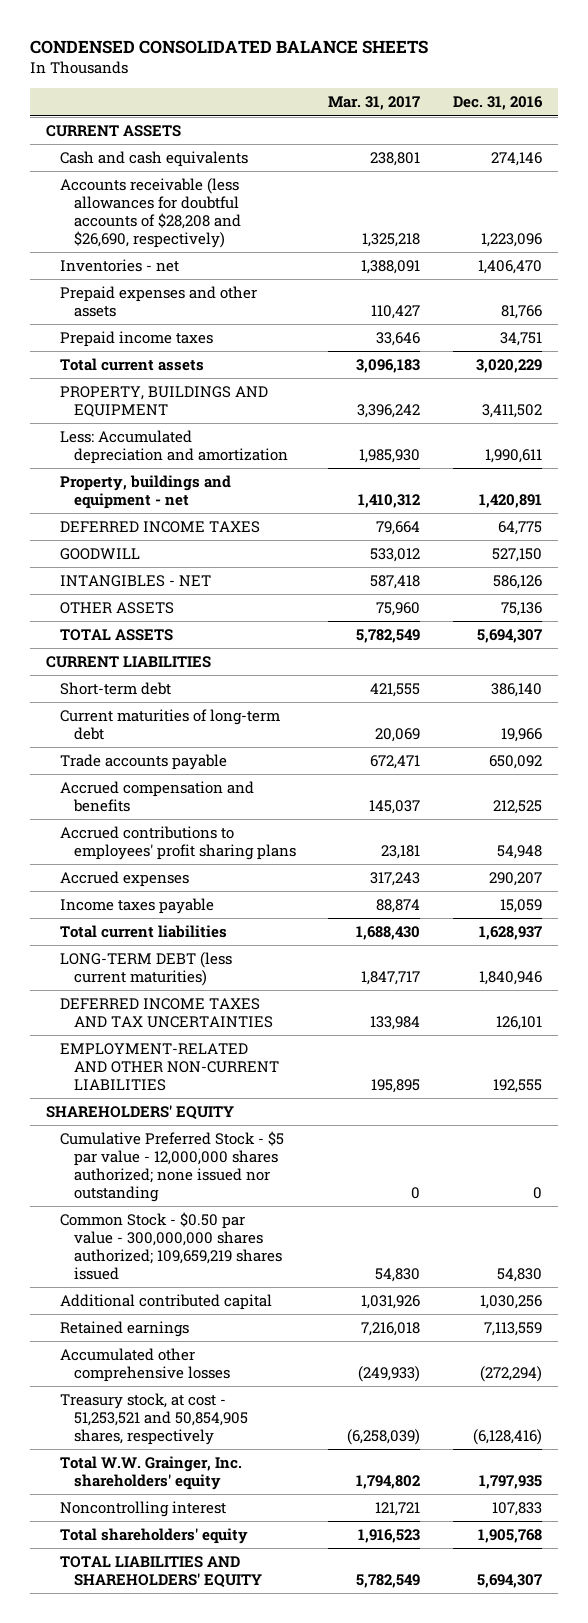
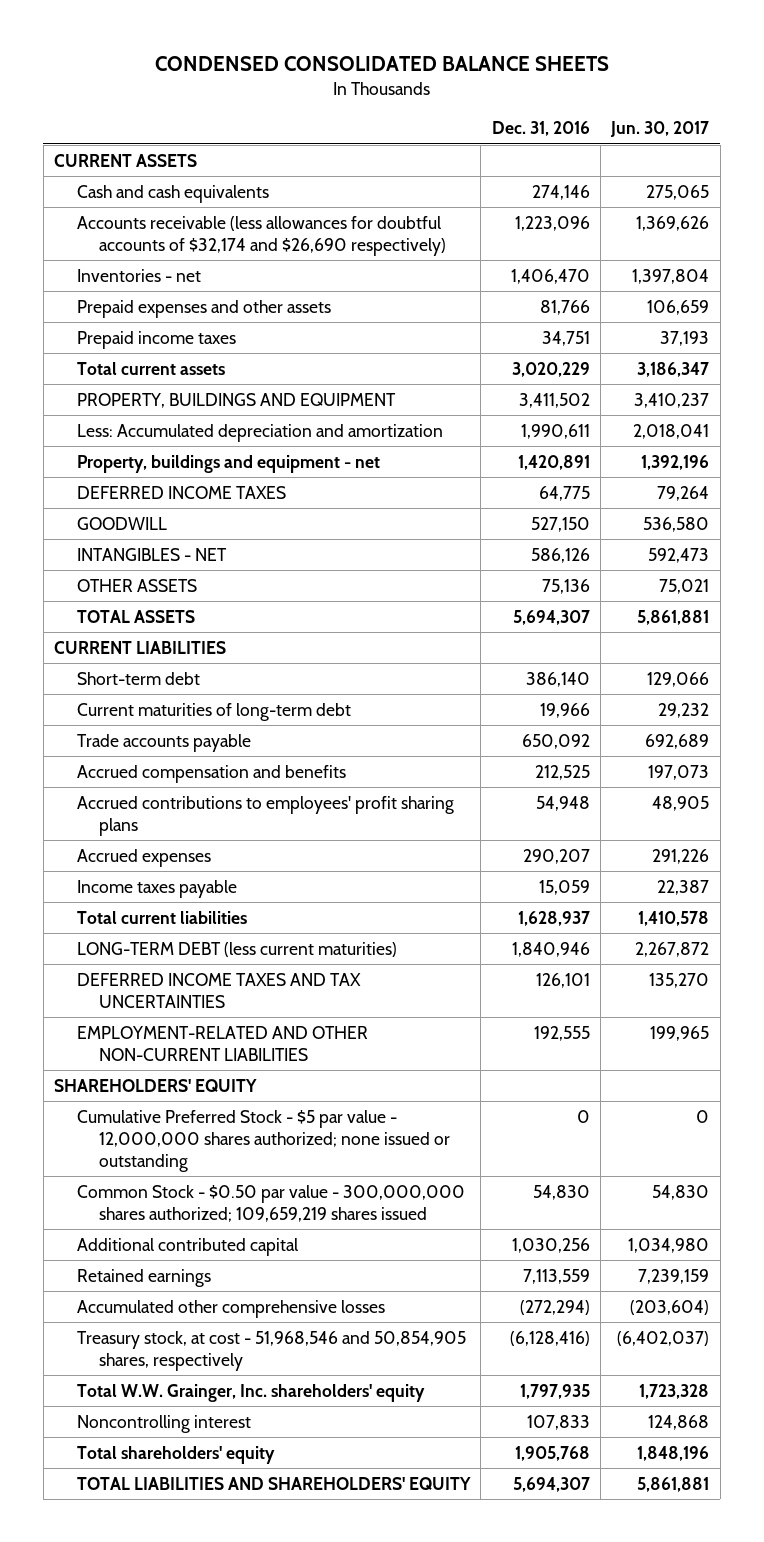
- | Mar. 31, 2017 | Dec. 31, 2016
+ | Dec. 31, 2016 | Jun. 30, 2017
- Accounts receivable (less allowances for doubtful accounts of $28,208 and $26,690, respectively) | 1,325,218 | 1,223,096
+ Accounts receivable (less allowances for doubtful accounts of $32,174 and $26,690 respectively) | 1,223,096 | 1,369,626
- Cumulative Preferred Stock - $5 par value - 12,000,000 shares authorized; none issued nor outstanding | 0 | 0
+ Cumulative Preferred Stock - $5 par value - 12,000,000 shares authorized; none issued or outstanding | 0 | 0
- Treasury stock, at cost - 51,253,521 and 50,854,905 shares, respectively | (6,258,039) | (6,128,416)
+ Treasury stock, at cost - 51,968,546 and 50,854,905 shares, respectively | (6,128,416) | (6,402,037)

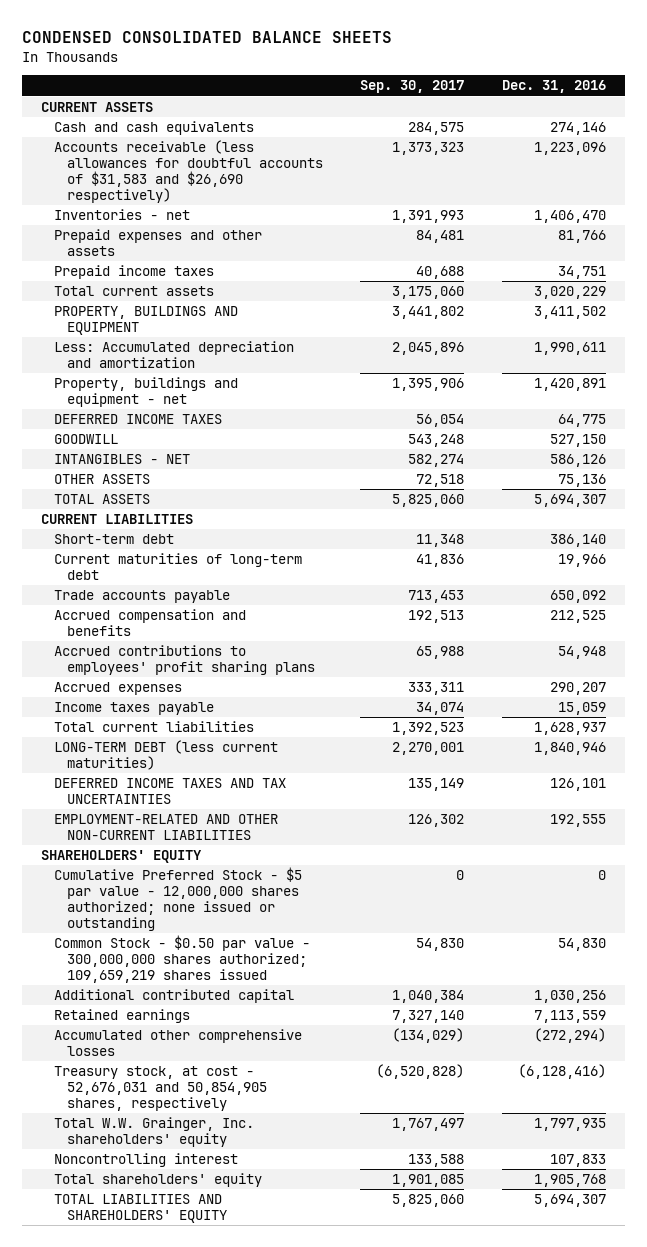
- | Dec. 31, 2016 | Jun. 30, 2017
+ | Sep. 30, 2017 | Dec. 31, 2016
- Accounts receivable (less allowances for doubtful accounts of $32,174 and $26,690 respectively) | 1,223,096 | 1,369,626
+ Accounts receivable (less allowances for doubtful accounts of $31,583 and $26,690 respectively) | 1,373,323 | 1,223,096
- Treasury stock, at cost - 51,968,546 and 50,854,905 shares, respectively | (6,128,416) | (6,402,037)
+ Treasury stock, at cost - 52,676,031 and 50,854,905 shares, respectively | (6,520,828) | (6,128,416)

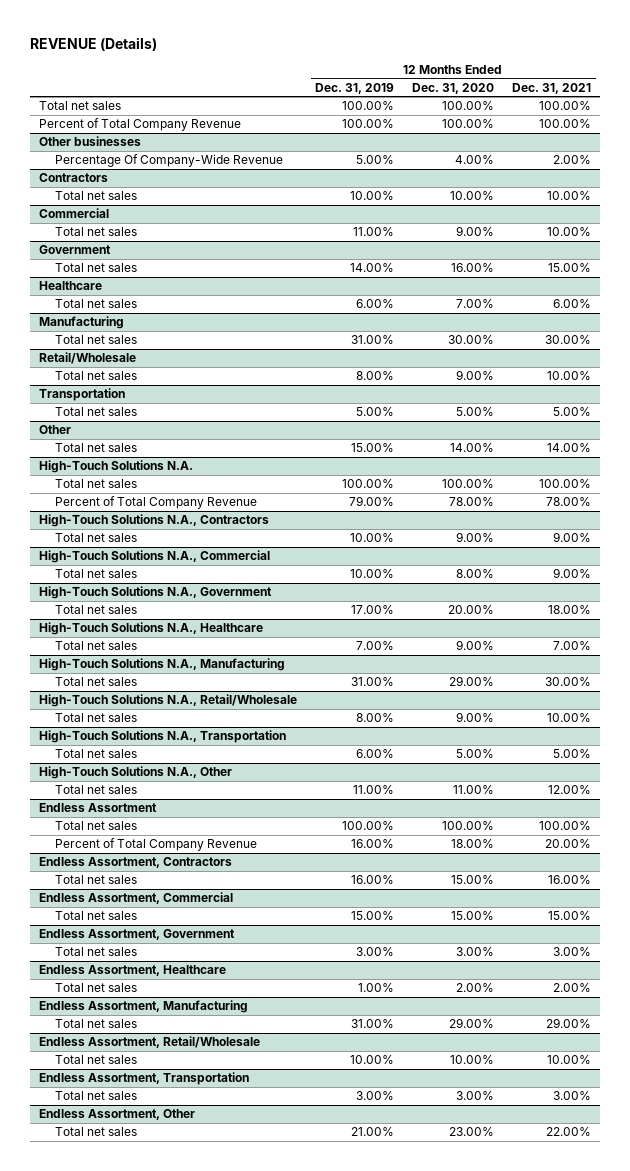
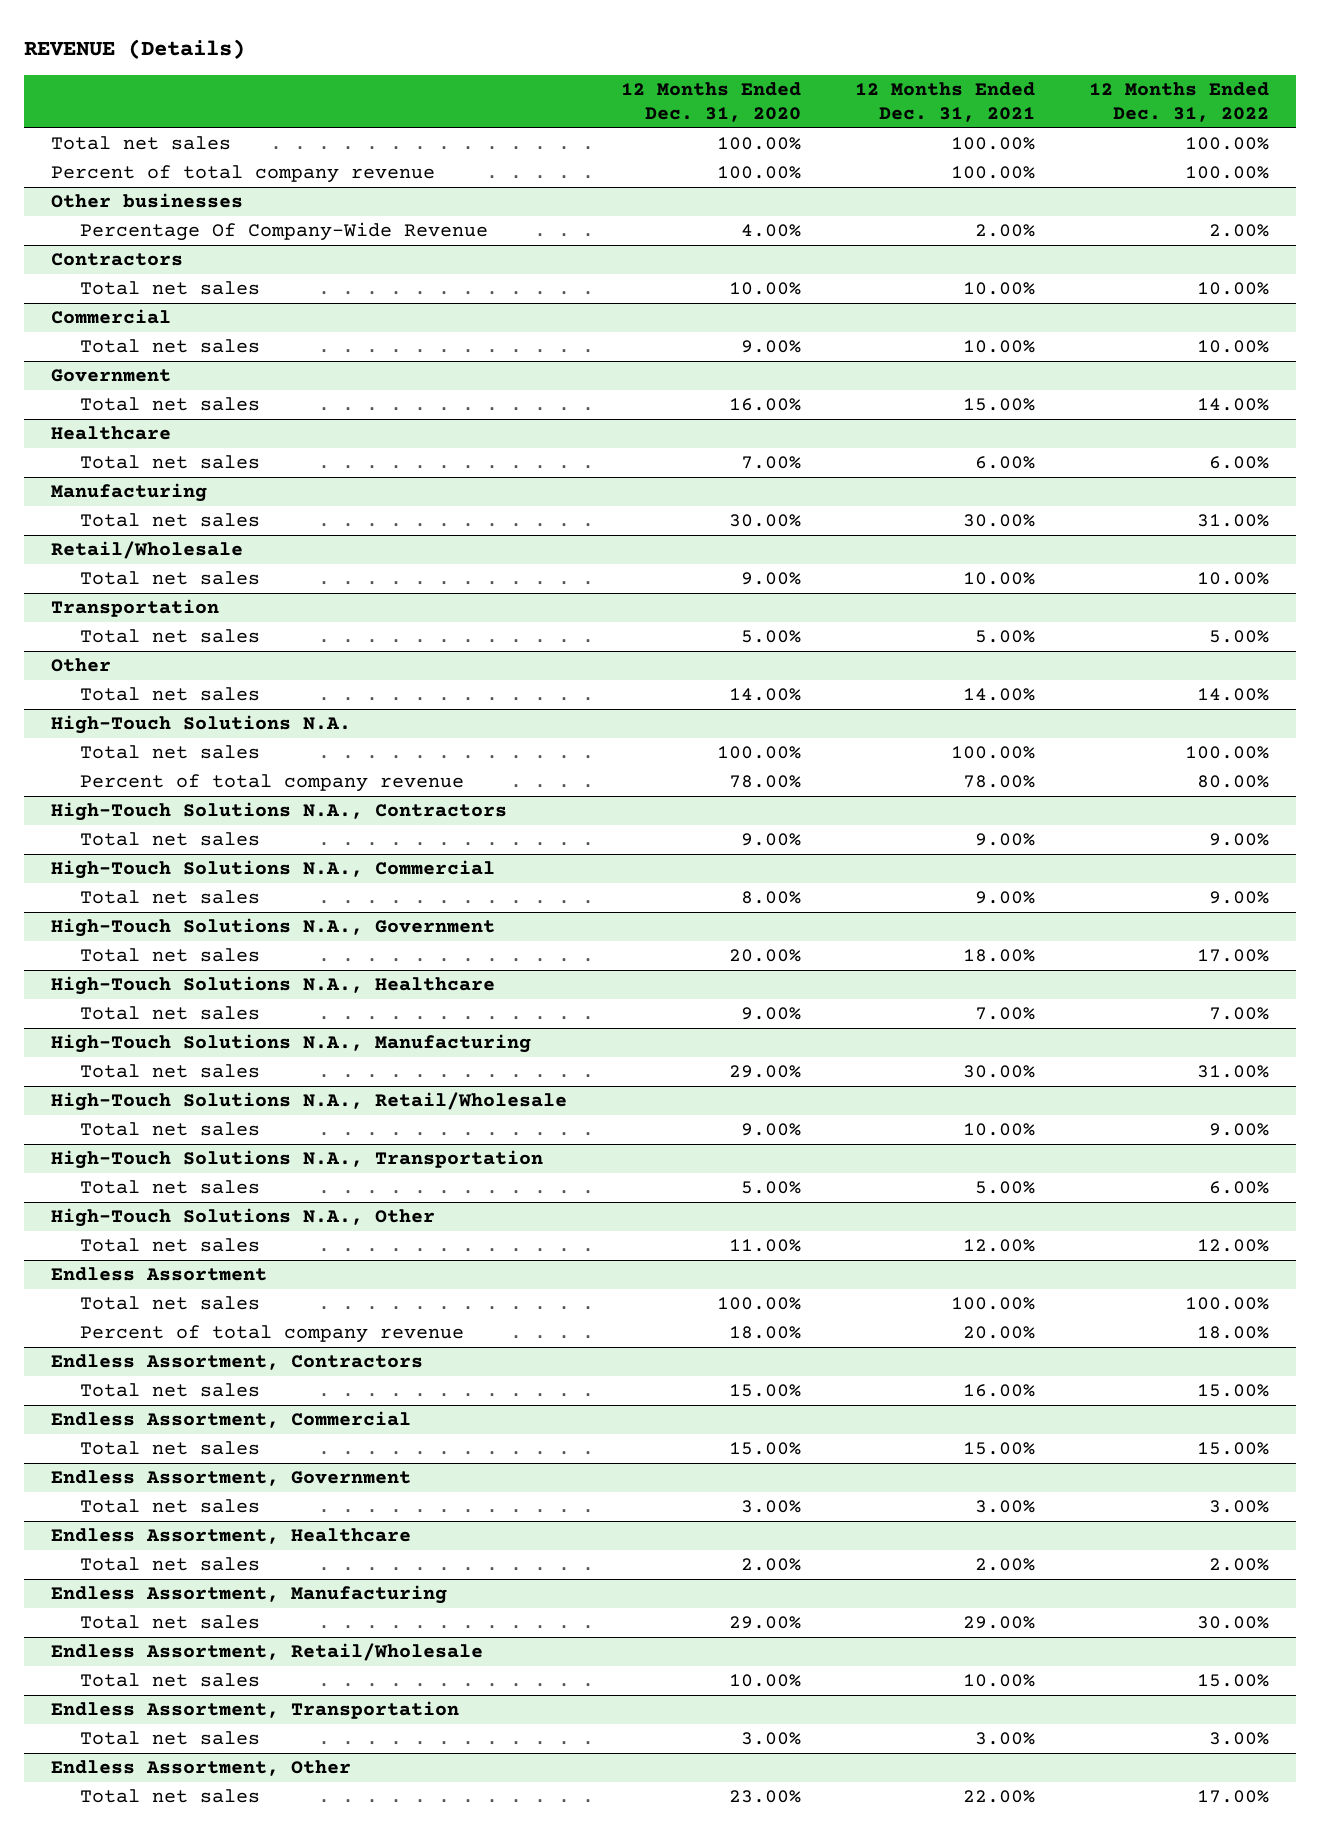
- | 12 Months Ended Dec. 31, 2019 | 12 Months Ended Dec. 31, 2020 | 12 Months Ended Dec. 31, 2021
+ | 12 Months Ended Dec. 31, 2020 | 12 Months Ended Dec. 31, 2021 | 12 Months Ended Dec. 31, 2022
- Percent of Total Company Revenue | 100.00% | 100.00% | 100.00%
+ Percent of total company revenue | 100.00% | 100.00% | 100.00%
@ High-Touch Solutions N.A.
- Percent of Total Company Revenue | 79.00% | 78.00% | 78.00%
+ Percent of total company revenue | 78.00% | 78.00% | 80.00%
@ Endless Assortment
- Percent of Total Company Revenue | 16.00% | 18.00% | 20.00%
+ Percent of total company revenue | 18.00% | 20.00% | 18.00%

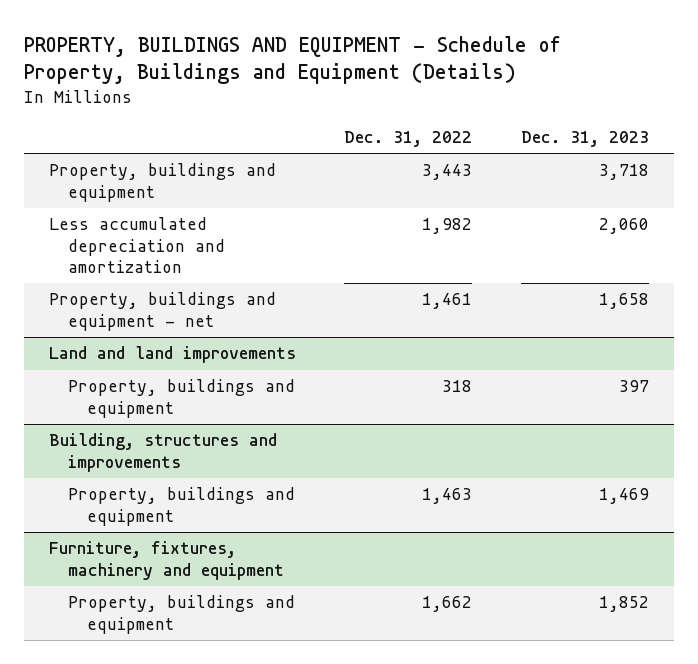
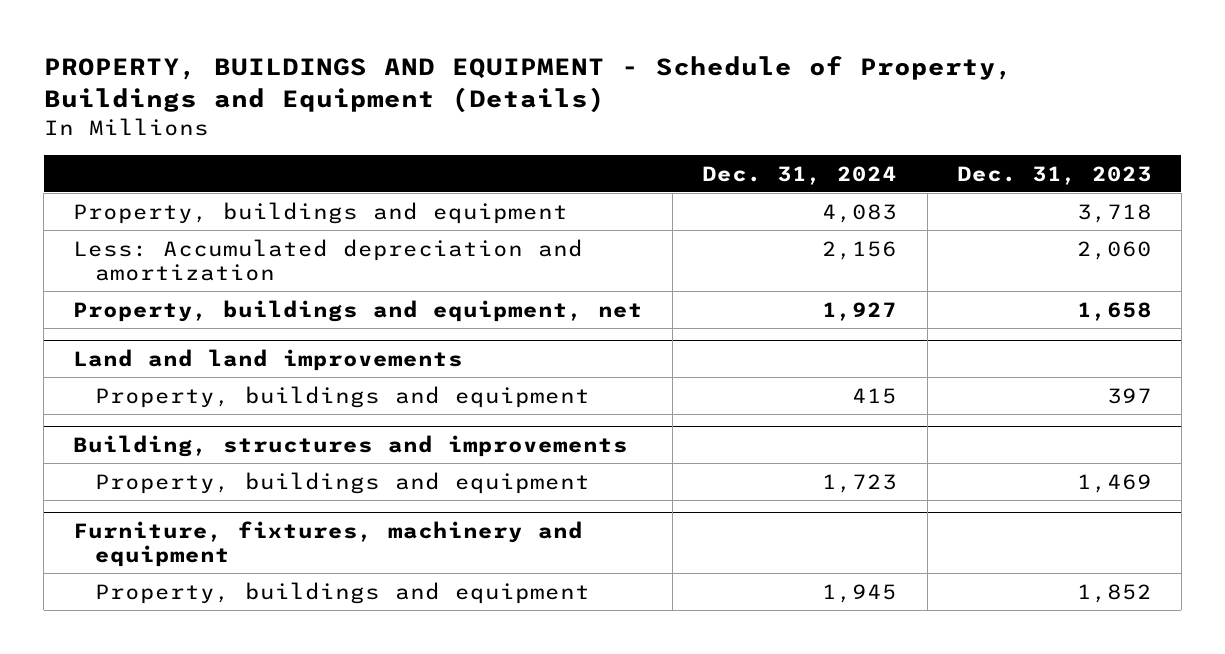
- | Dec. 31, 2022 | Dec. 31, 2023
+ | Dec. 31, 2024 | Dec. 31, 2023
- Less accumulated depreciation and amortization | 1,982 | 2,060
- Property, buildings and equipment - net | 1,461 | 1,658
+ Less: Accumulated depreciation and amortization | 2,156 | 2,060
+ Property, buildings and equipment, net | 1,927 | 1,658

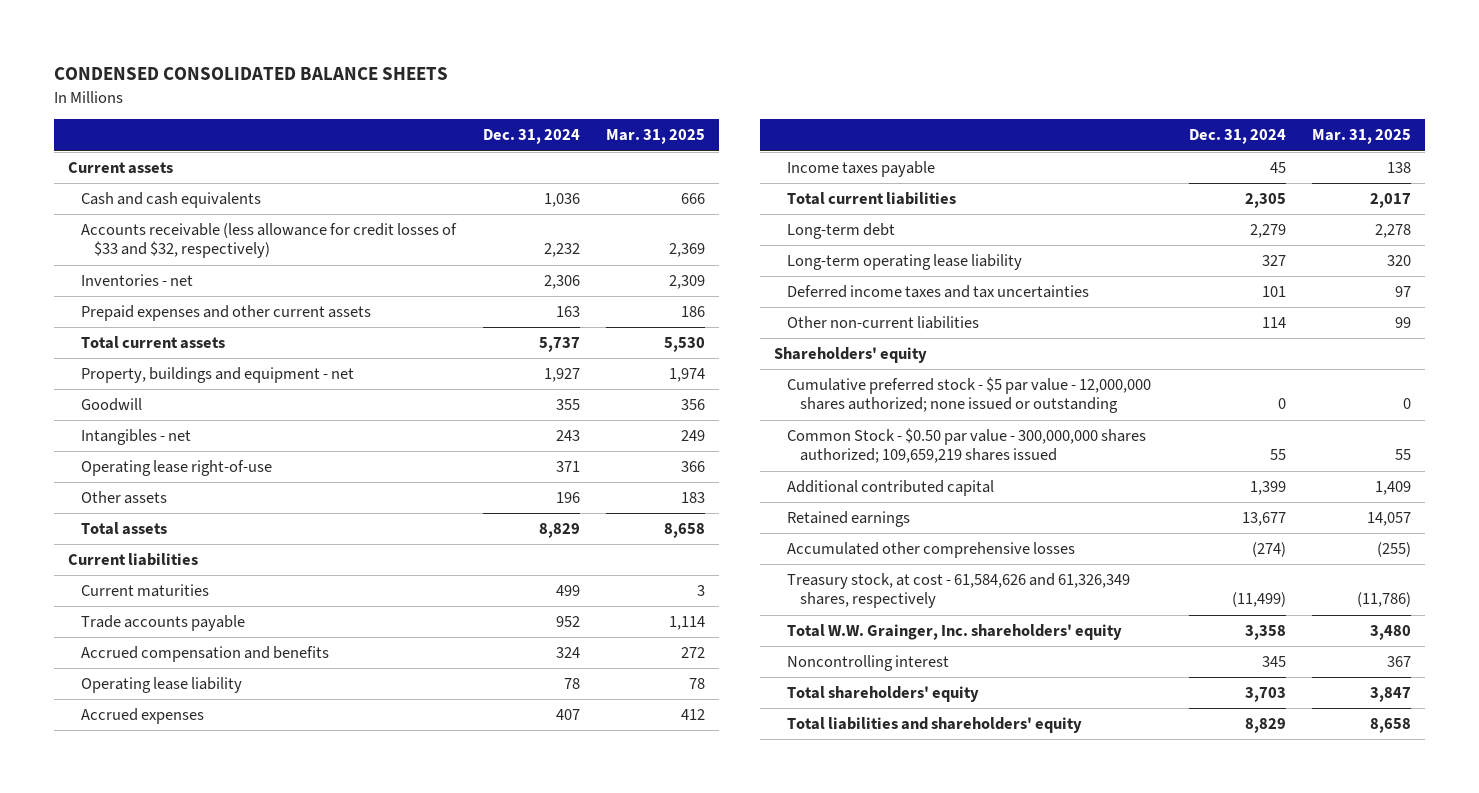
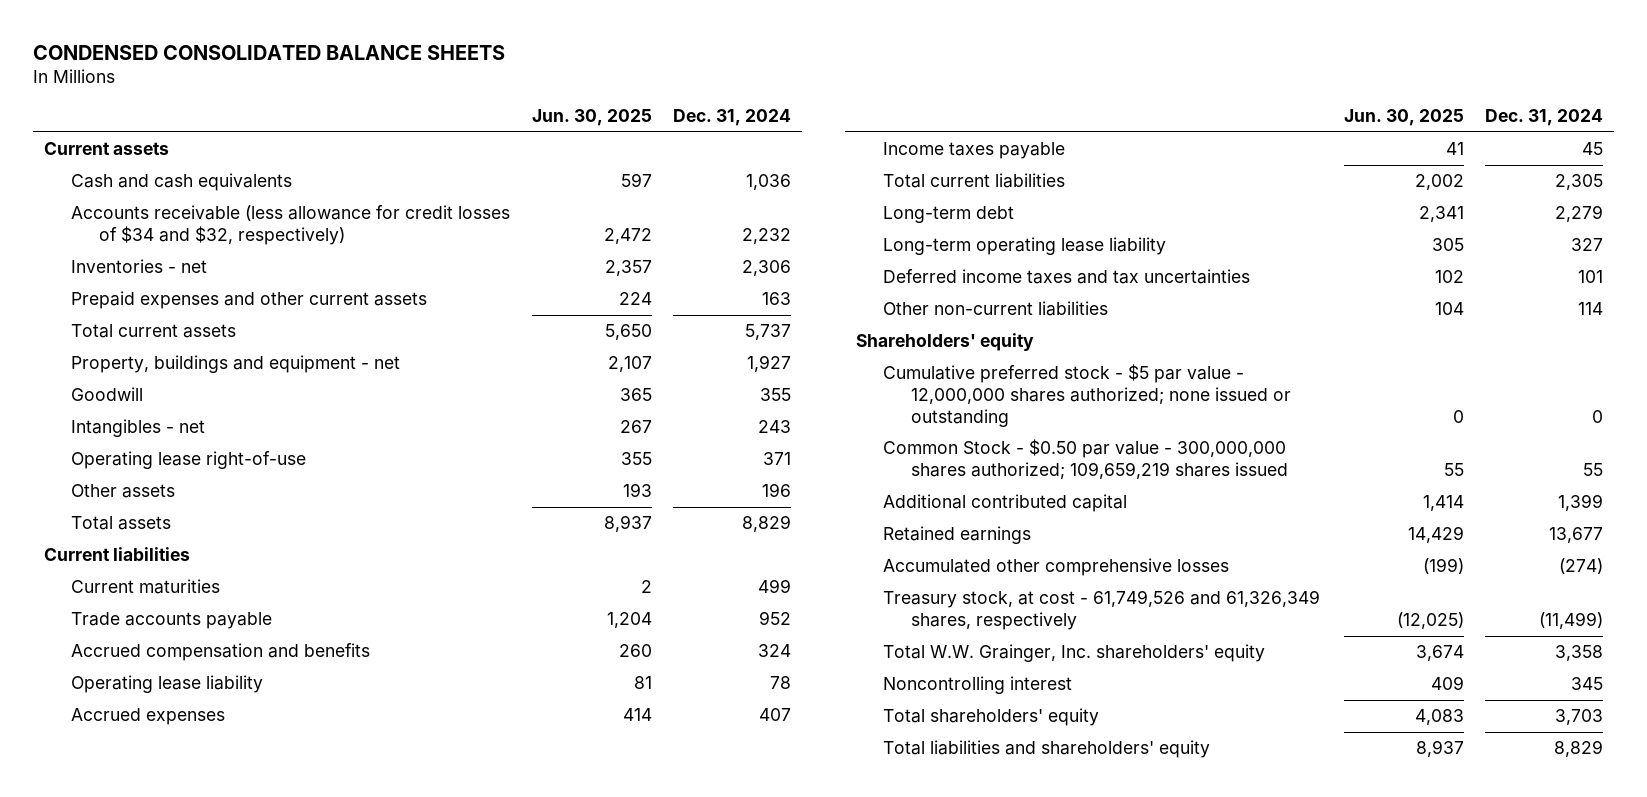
- | Dec. 31, 2024 | Mar. 31, 2025
+ | Jun. 30, 2025 | Dec. 31, 2024
- Accounts receivable (less allowance for credit losses of $33 and $32, respectively) | 2,232 | 2,369
+ Accounts receivable (less allowance for credit losses of $34 and $32, respectively) | 2,472 | 2,232
- Treasury stock, at cost - 61,584,626 and 61,326,349 shares, respectively | (11,499) | (11,786)
+ Treasury stock, at cost - 61,749,526 and 61,326,349 shares, respectively | (12,025) | (11,499)

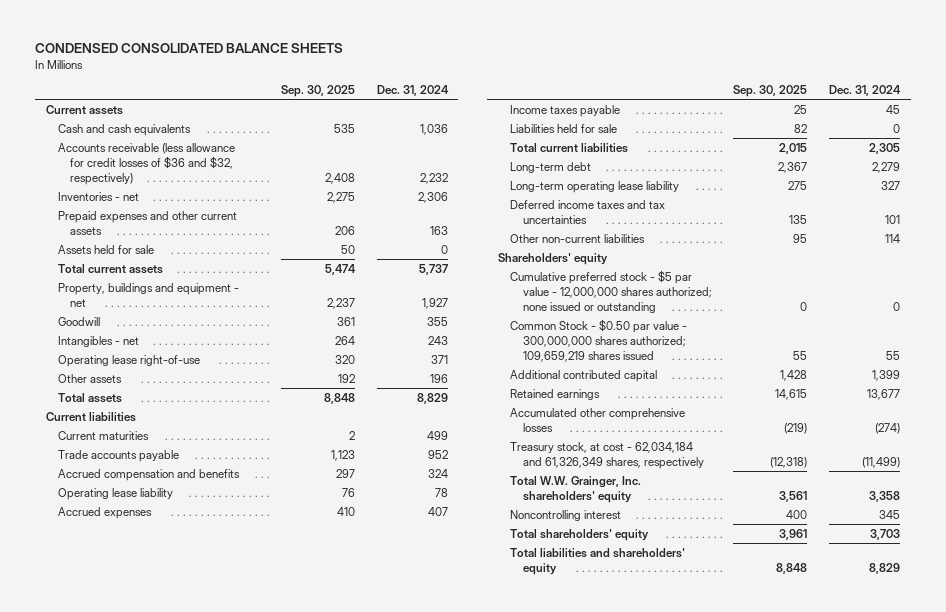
- | Jun. 30, 2025 | Dec. 31, 2024
+ | Sep. 30, 2025 | Dec. 31, 2024
- Accounts receivable (less allowance for credit losses of $34 and $32, respectively) | 2,472 | 2,232
+ Accounts receivable (less allowance for credit losses of $36 and $32, respectively) | 2,408 | 2,232
+ Assets held for sale | 50 | 0
+ Liabilities held for sale | 82 | 0
- Treasury stock, at cost - 61,749,526 and 61,326,349 shares, respectively | (12,025) | (11,499)
+ Treasury stock, at cost - 62,034,184 and 61,326,349 shares, respectively | (12,318) | (11,499)

